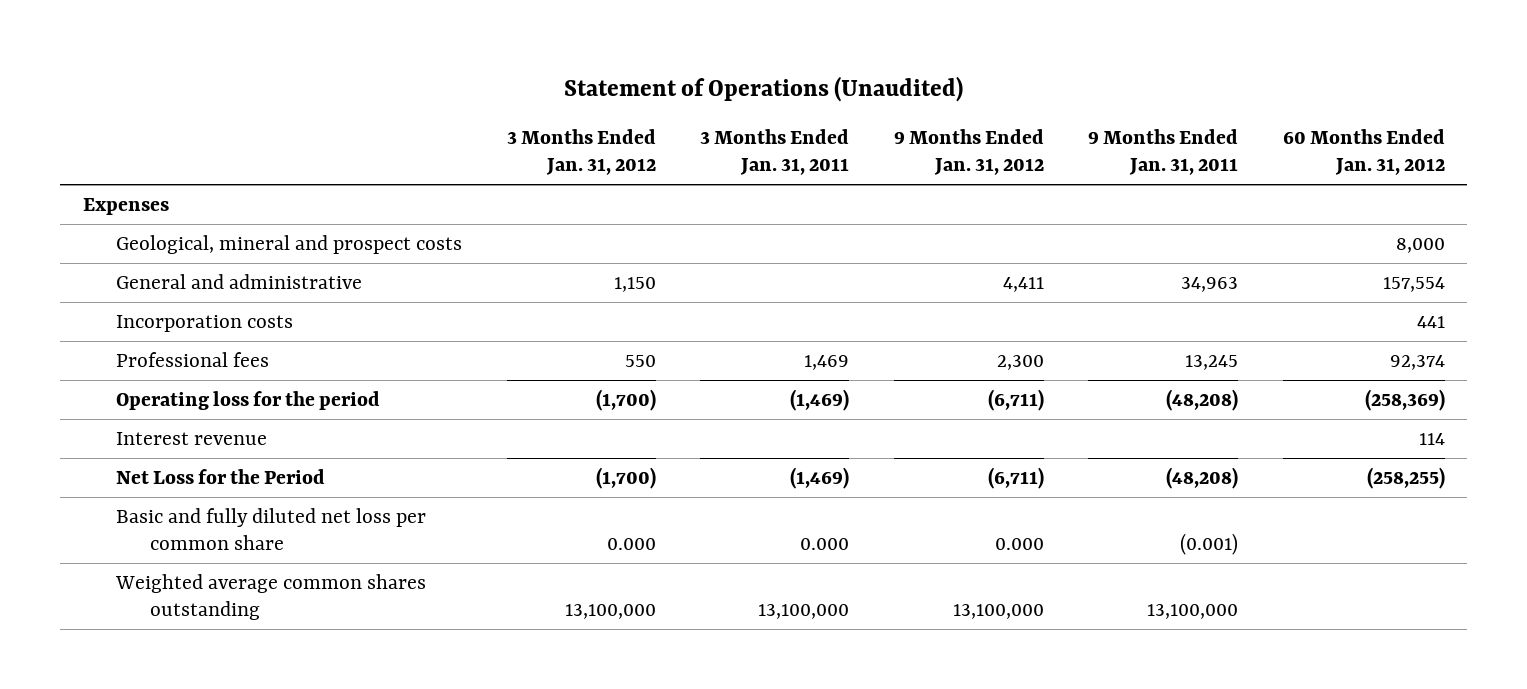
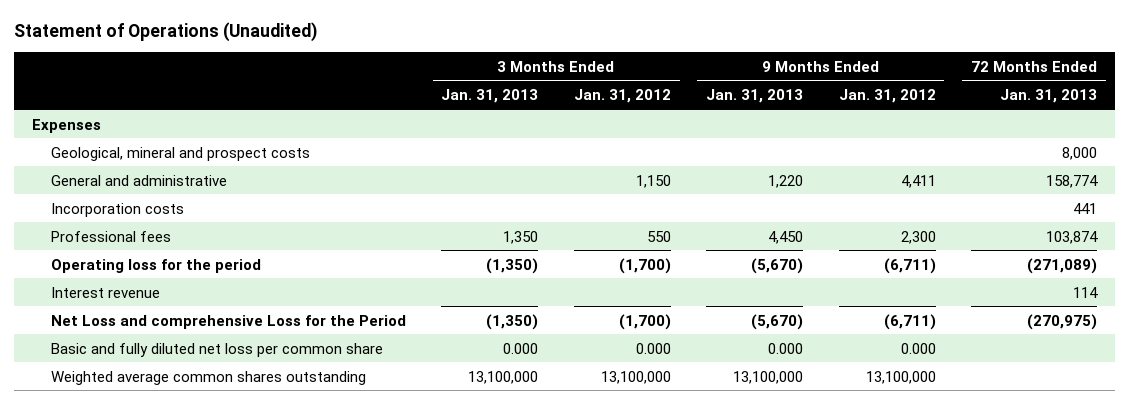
- | 3 Months Ended Jan. 31, 2012 | 3 Months Ended Jan. 31, 2011 | 9 Months Ended Jan. 31, 2012 | 9 Months Ended Jan. 31, 2011 | 60 Months Ended Jan. 31, 2012
+ | 3 Months Ended Jan. 31, 2013 | 3 Months Ended Jan. 31, 2012 | 9 Months Ended Jan. 31, 2013 | 9 Months Ended Jan. 31, 2012 | 72 Months Ended Jan. 31, 2013
- Net Loss for the Period | (1,700) | (1,469) | (6,711) | (48,208) | (258,255)
+ Net Loss and comprehensive Loss for the Period | (1,350) | (1,700) | (5,670) | (6,711) | (270,975)

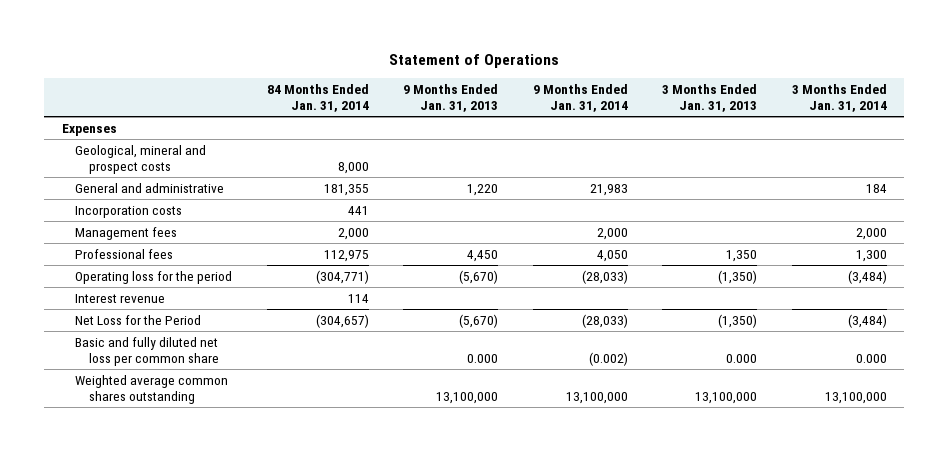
- Statement of Operations (Unaudited)
+ Statement of Operations
- | 3 Months Ended Jan. 31, 2013 | 3 Months Ended Jan. 31, 2012 | 9 Months Ended Jan. 31, 2013 | 9 Months Ended Jan. 31, 2012 | 72 Months Ended Jan. 31, 2013
+ | 84 Months Ended Jan. 31, 2014 | 9 Months Ended Jan. 31, 2013 | 9 Months Ended Jan. 31, 2014 | 3 Months Ended Jan. 31, 2013 | 3 Months Ended Jan. 31, 2014
+ Management fees | 2,000 | | 2,000 | | 2,000
- Net Loss and comprehensive Loss for the Period | (1,350) | (1,700) | (5,670) | (6,711) | (270,975)
+ Net Loss for the Period | (304,657) | (5,670) | (28,033) | (1,350) | (3,484)

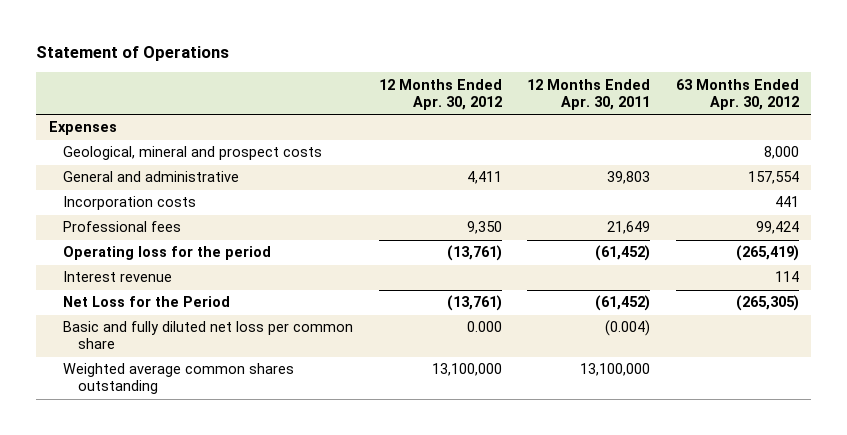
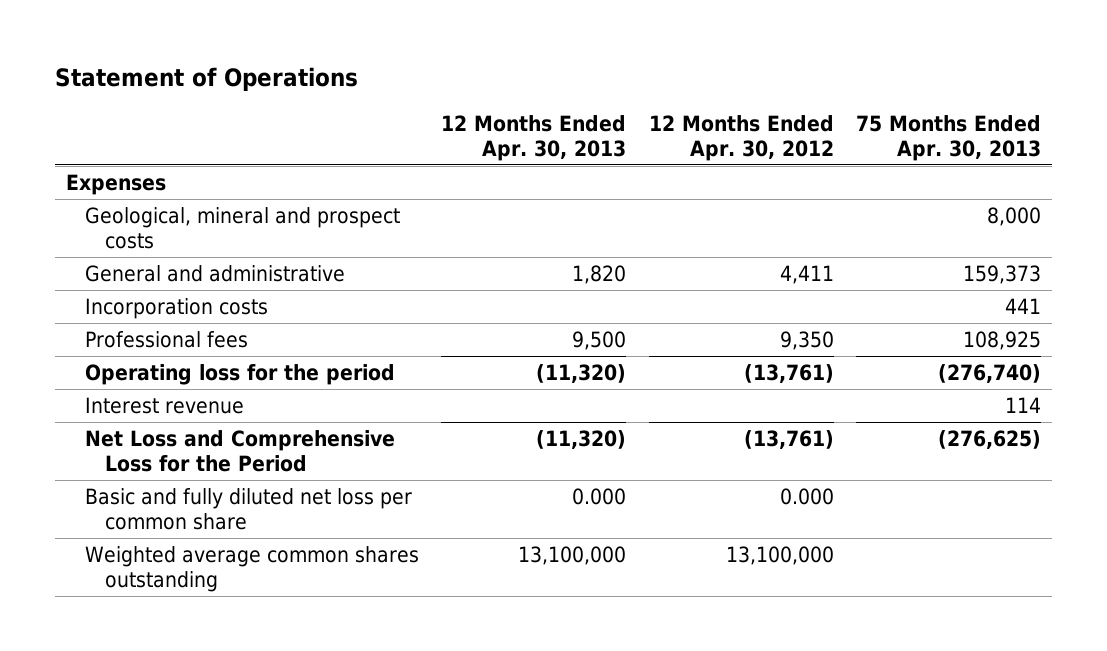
- | 12 Months Ended Apr. 30, 2012 | 12 Months Ended Apr. 30, 2011 | 63 Months Ended Apr. 30, 2012
+ | 12 Months Ended Apr. 30, 2013 | 12 Months Ended Apr. 30, 2012 | 75 Months Ended Apr. 30, 2013
- Net Loss for the Period | (13,761) | (61,452) | (265,305)
+ Net Loss and Comprehensive Loss for the Period | (11,320) | (13,761) | (276,625)

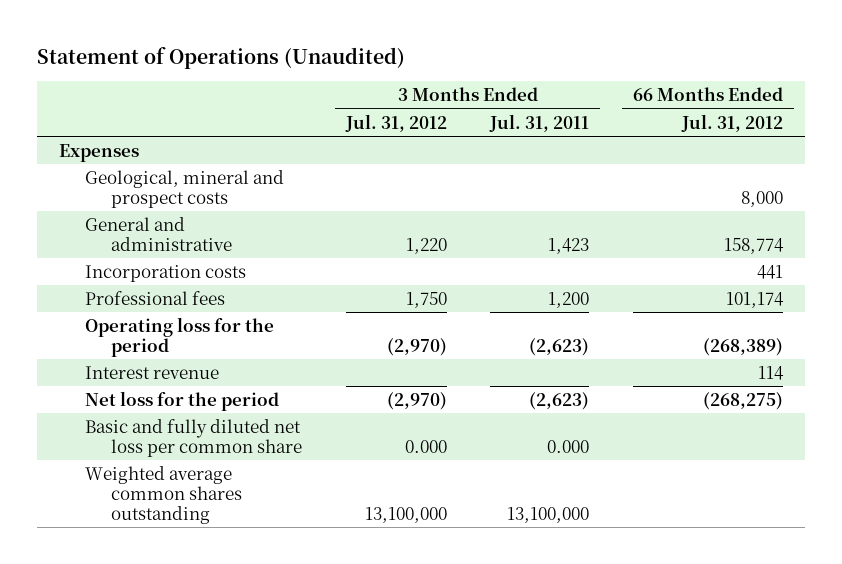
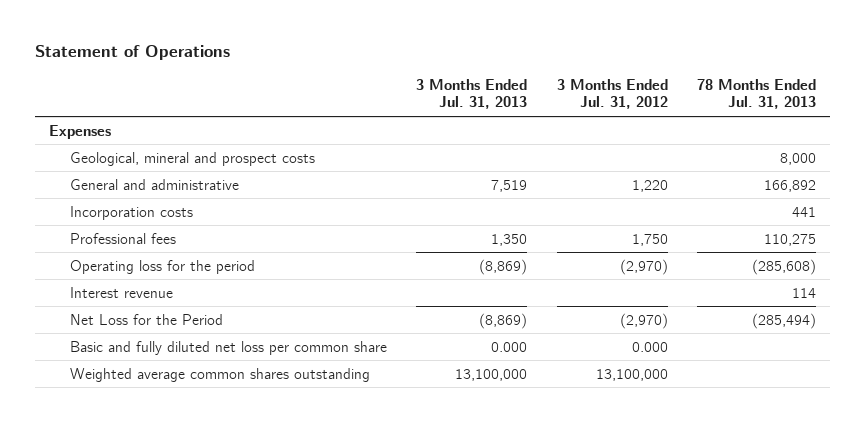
- Statement of Operations (Unaudited)
+ Statement of Operations
- | 3 Months Ended Jul. 31, 2012 | 3 Months Ended Jul. 31, 2011 | 66 Months Ended Jul. 31, 2012
+ | 3 Months Ended Jul. 31, 2013 | 3 Months Ended Jul. 31, 2012 | 78 Months Ended Jul. 31, 2013
- Net loss for the period | (2,970) | (2,623) | (268,275)
+ Net Loss for the Period | (8,869) | (2,970) | (285,494)

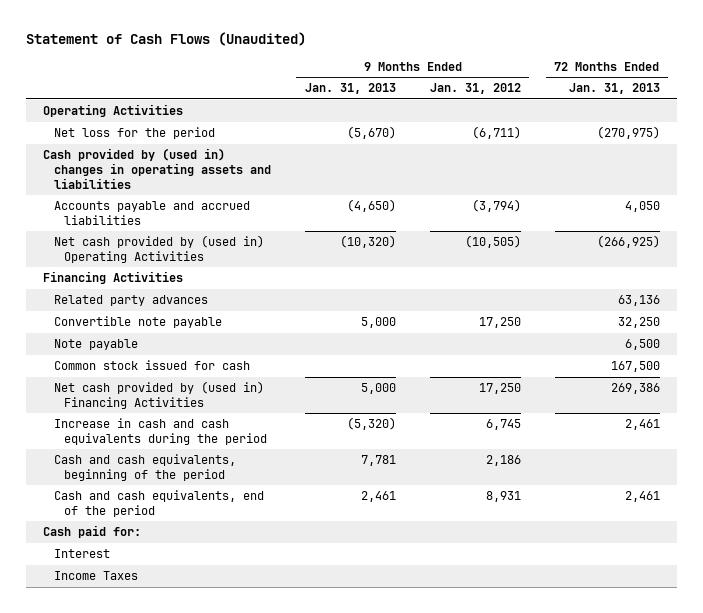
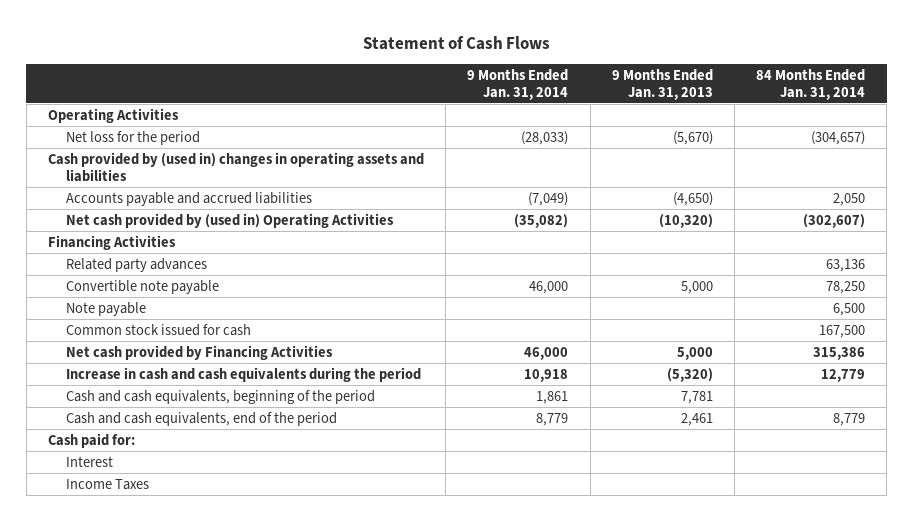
- Statement of Cash Flows (Unaudited)
+ Statement of Cash Flows
- | 9 Months Ended Jan. 31, 2013 | 9 Months Ended Jan. 31, 2012 | 72 Months Ended Jan. 31, 2013
+ | 9 Months Ended Jan. 31, 2014 | 9 Months Ended Jan. 31, 2013 | 84 Months Ended Jan. 31, 2014
- Net cash provided by (used in) Financing Activities | 5,000 | 17,250 | 269,386
+ Net cash provided by Financing Activities | 46,000 | 5,000 | 315,386

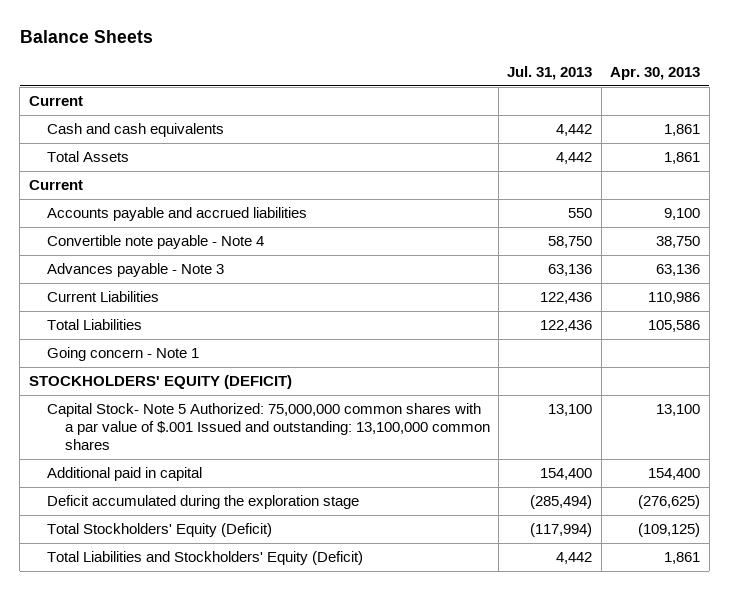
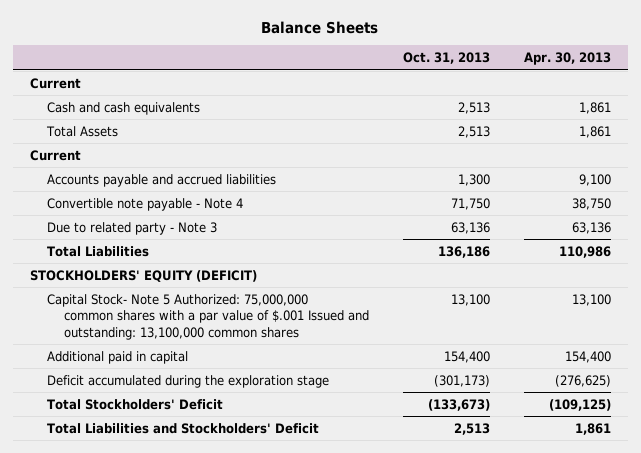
- | Jul. 31, 2013 | Apr. 30, 2013
+ | Oct. 31, 2013 | Apr. 30, 2013
- Advances payable - Note 3 | 63,136 | 63,136
- Current Liabilities | 122,436 | 110,986
- Total Liabilities | 122,436 | 105,586
- Going concern - Note 1
+ Due to related party - Note 3 | 63,136 | 63,136
+ Total Liabilities | 136,186 | 110,986
- Total Stockholders' Equity (Deficit) | (117,994) | (109,125)
- Total Liabilities and Stockholders' Equity (Deficit) | 4,442 | 1,861
+ Total Stockholders' Deficit | (133,673) | (109,125)
+ Total Liabilities and Stockholders' Deficit | 2,513 | 1,861

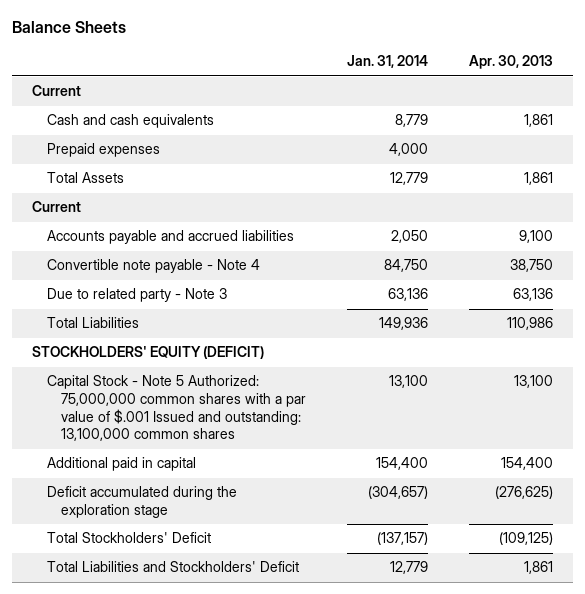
- | Oct. 31, 2013 | Apr. 30, 2013
+ | Jan. 31, 2014 | Apr. 30, 2013
+ Prepaid expenses | 4,000 |
- Capital Stock- Note 5 Authorized: 75,000,000 common shares with a par value of $.001 Issued and outstanding: 13,100,000 common shares | 13,100 | 13,100
+ Capital Stock - Note 5 Authorized: 75,000,000 common shares with a par value of $.001 Issued and outstanding: 13,100,000 common shares | 13,100 | 13,100

